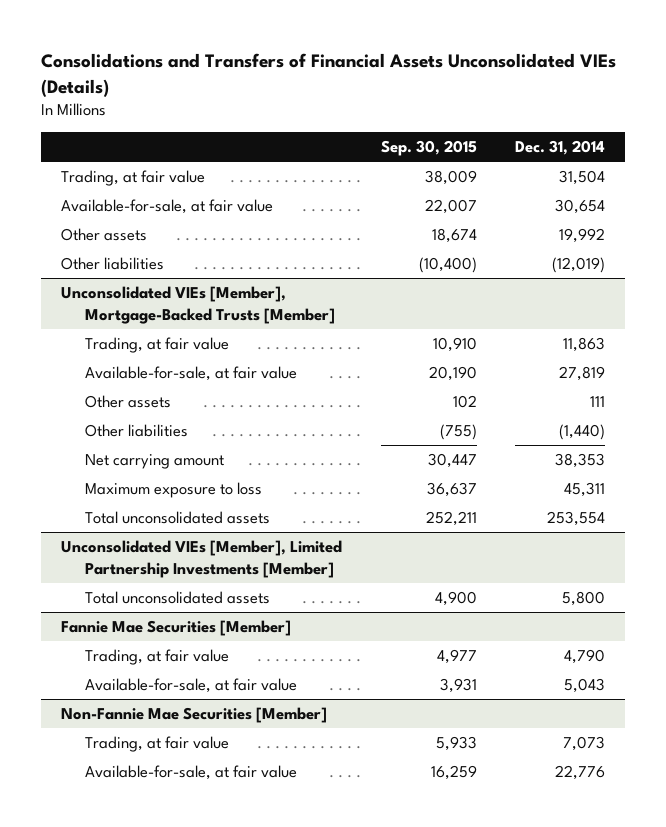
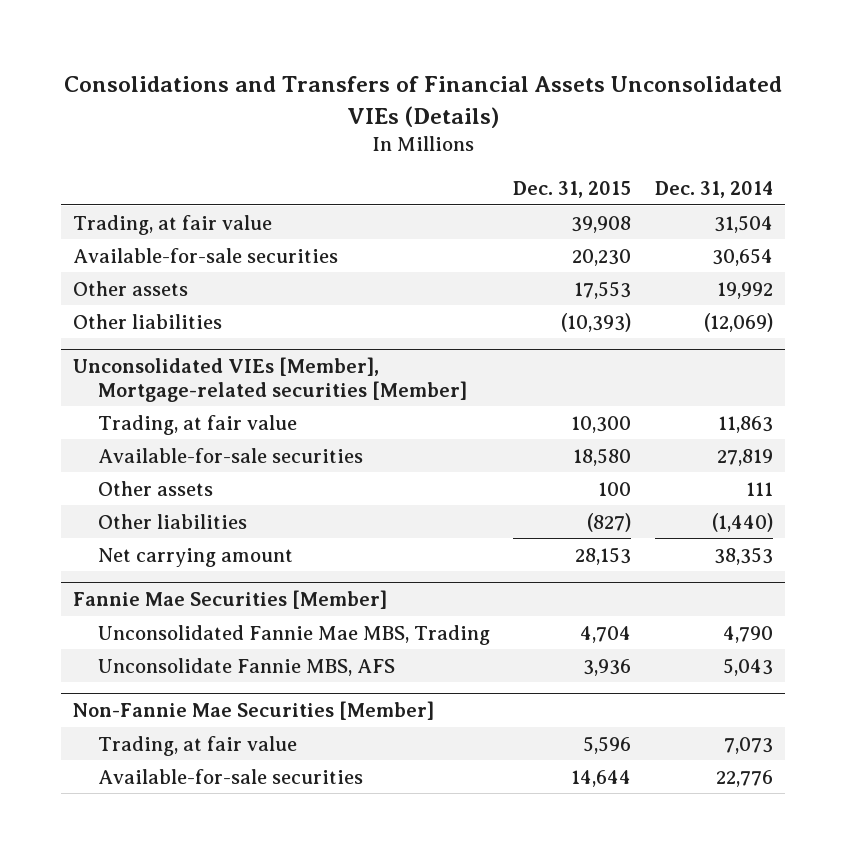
- | Sep. 30, 2015 | Dec. 31, 2014
+ | Dec. 31, 2015 | Dec. 31, 2014
- Available-for-sale, at fair value | 22,007 | 30,654
+ Available-for-sale securities | 20,230 | 30,654
- Other liabilities | (10,400) | (12,019)
- Unconsolidated VIEs [Member], Mortgage-Backed Trusts [Member]
+ Other liabilities | (10,393) | (12,069)
+ Unconsolidated VIEs [Member], Mortgage-related securities [Member]
- Available-for-sale, at fair value | 20,190 | 27,819
+ Available-for-sale securities | 18,580 | 27,819
- Maximum exposure to loss | 36,637 | 45,311
- Total unconsolidated assets | 252,211 | 253,554
- Unconsolidated VIEs [Member], Limited Partnership Investments [Member]
- Total unconsolidated assets | 4,900 | 5,800
@ Fannie Mae Securities [Member]
- Trading, at fair value | 4,977 | 4,790
- Available-for-sale, at fair value | 3,931 | 5,043
+ Unconsolidated Fannie Mae MBS, Trading | 4,704 | 4,790
+ Unconsolidate Fannie MBS, AFS | 3,936 | 5,043
@ Non-Fannie Mae Securities [Member]
- Available-for-sale, at fair value | 16,259 | 22,776
+ Available-for-sale securities | 14,644 | 22,776

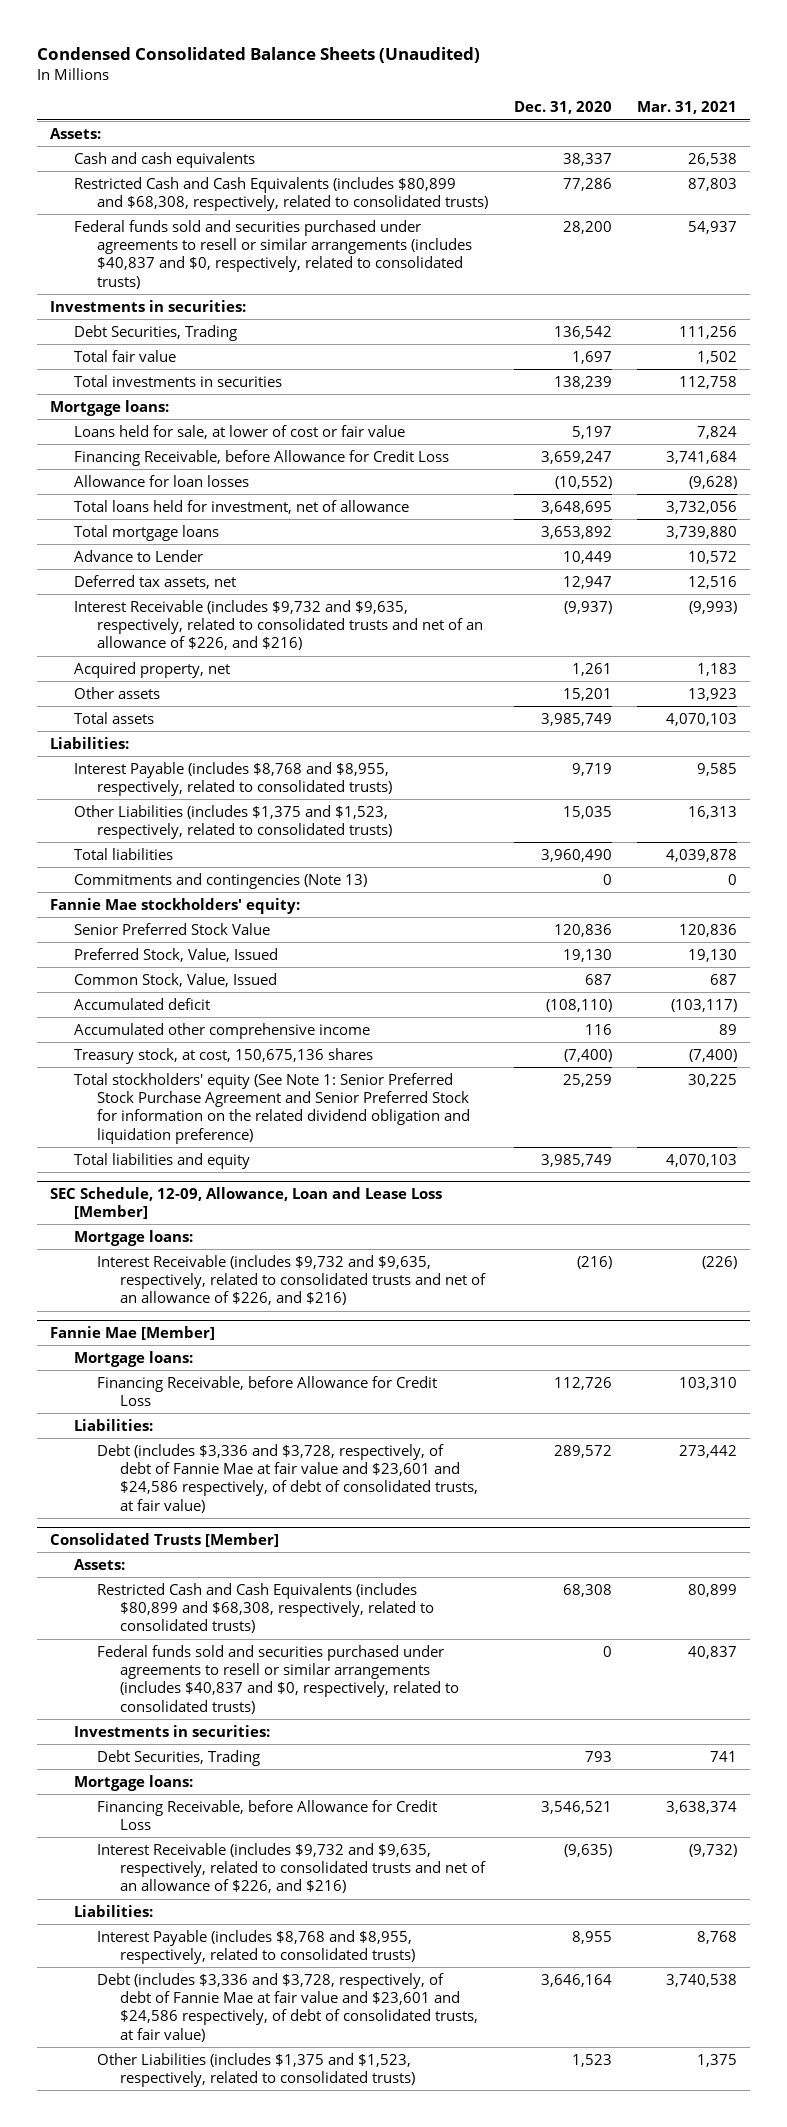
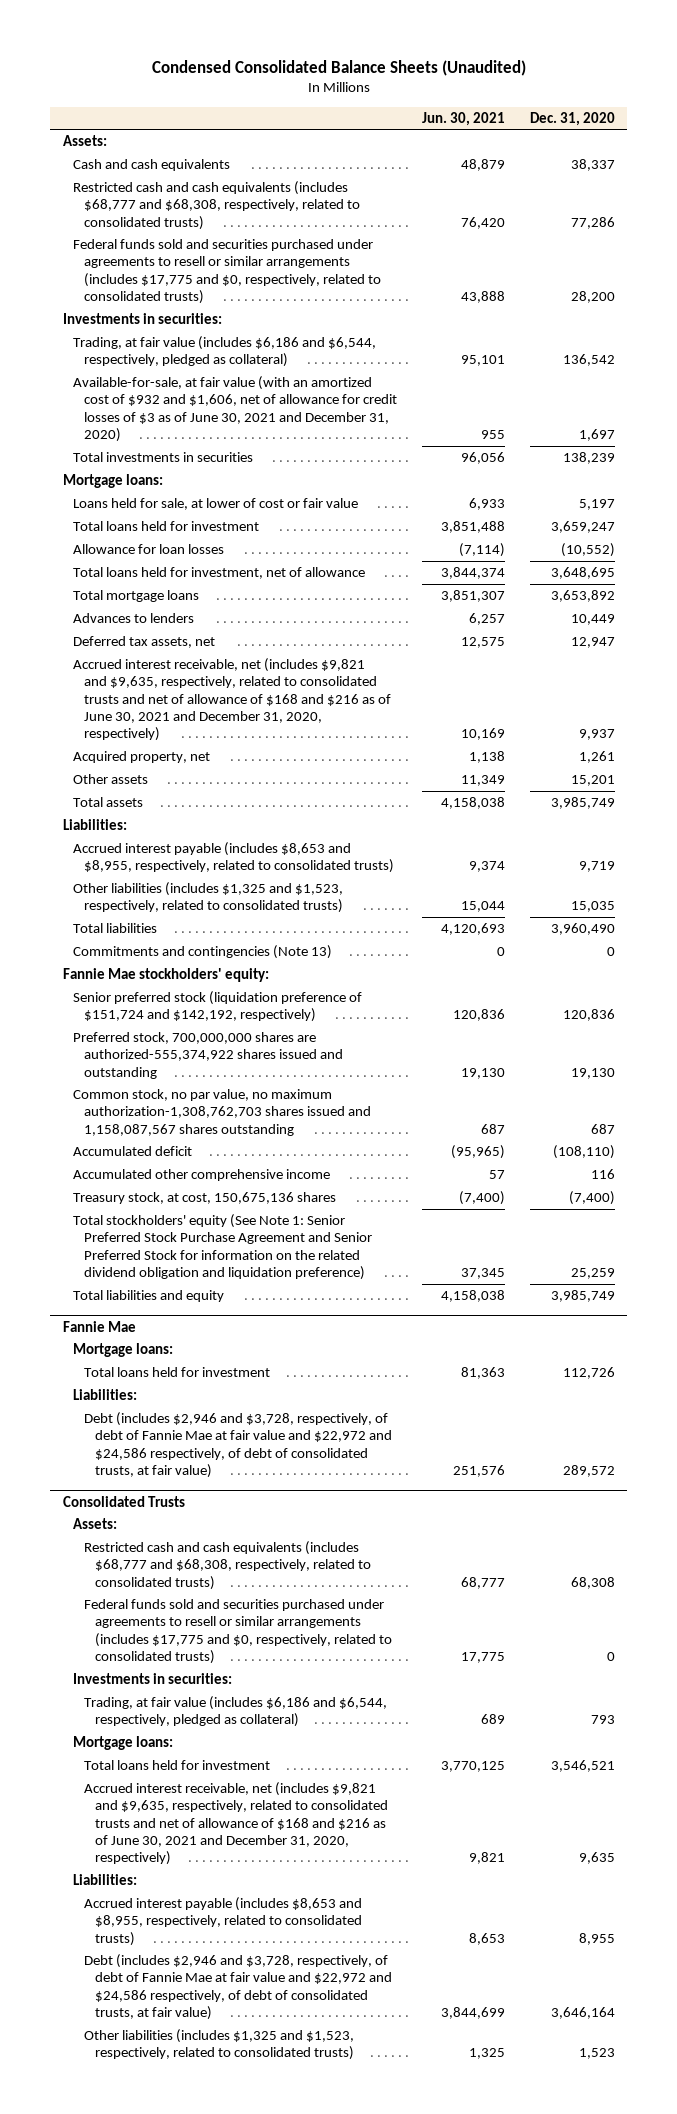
- | Dec. 31, 2020 | Mar. 31, 2021
+ | Jun. 30, 2021 | Dec. 31, 2020
- Restricted Cash and Cash Equivalents (includes $80,899 and $68,308, respectively, related to consolidated trusts) | 77,286 | 87,803
- Federal funds sold and securities purchased under agreements to resell or similar arrangements (includes $40,837 and $0, respectively, related to consolidated trusts) | 28,200 | 54,937
+ Restricted cash and cash equivalents (includes $68,777 and $68,308, respectively, related to consolidated trusts) | 76,420 | 77,286
+ Federal funds sold and securities purchased under agreements to resell or similar arrangements (includes $17,775 and $0, respectively, related to consolidated trusts) | 43,888 | 28,200
- Debt Securities, Trading | 136,542 | 111,256
- Total fair value | 1,697 | 1,502
+ Trading, at fair value (includes $6,186 and $6,544, respectively, pledged as collateral) | 95,101 | 136,542
+ Available-for-sale, at fair value (with an amortized cost of $932 and $1,606, net of allowance for credit losses of $3 as of June 30, 2021 and December 31, 2020) | 955 | 1,697
- Financing Receivable, before Allowance for Credit Loss | 3,659,247 | 3,741,684
+ Total loans held for investment | 3,851,488 | 3,659,247
- Advance to Lender | 10,449 | 10,572
+ Advances to lenders | 6,257 | 10,449
- Interest Receivable (includes $9,732 and $9,635, respectively, related to consolidated trusts and net of an allowance of $226, and $216) | (9,937) | (9,993)
+ Accrued interest receivable, net (includes $9,821 and $9,635, respectively, related to consolidated trusts and net of allowance of $168 and $216 as of June 30, 2021 and December 31, 2020, respectively) | 10,169 | 9,937
- Interest Payable (includes $8,768 and $8,955, respectively, related to consolidated trusts) | 9,719 | 9,585
- Other Liabilities (includes $1,375 and $1,523, respectively, related to consolidated trusts) | 15,035 | 16,313
+ Accrued interest payable (includes $8,653 and $8,955, respectively, related to consolidated trusts) | 9,374 | 9,719
+ Other liabilities (includes $1,325 and $1,523, respectively, related to consolidated trusts) | 15,044 | 15,035
- Senior Preferred Stock Value | 120,836 | 120,836
- Preferred Stock, Value, Issued | 19,130 | 19,130
- Common Stock, Value, Issued | 687 | 687
+ Senior preferred stock (liquidation preference of $151,724 and $142,192, respectively) | 120,836 | 120,836
+ Preferred stock, 700,000,000 shares are authorized-555,374,922 shares issued and outstanding | 19,130 | 19,130
+ Common stock, no par value, no maximum authorization-1,308,762,703 shares issued and 1,158,087,567 shares outstanding | 687 | 687
- SEC Schedule, 12-09, Allowance, Loan and Lease Loss [Member]
- Mortgage loans:
- Interest Receivable (includes $9,732 and $9,635, respectively, related to consolidated trusts and net of an allowance of $226, and $216) | (216) | (226)
- Fannie Mae [Member]
+ Fannie Mae
- Financing Receivable, before Allowance for Credit Loss | 112,726 | 103,310
+ Total loans held for investment | 81,363 | 112,726
- Debt (includes $3,336 and $3,728, respectively, of debt of Fannie Mae at fair value and $23,601 and $24,586 respectively, of debt of consolidated trusts, at fair value) | 289,572 | 273,442
- Consolidated Trusts [Member]
+ Debt (includes $2,946 and $3,728, respectively, of debt of Fannie Mae at fair value and $22,972 and $24,586 respectively, of debt of consolidated trusts, at fair value) | 251,576 | 289,572
+ Consolidated Trusts
- Restricted Cash and Cash Equivalents (includes $80,899 and $68,308, respectively, related to consolidated trusts) | 68,308 | 80,899
- Federal funds sold and securities purchased under agreements to resell or similar arrangements (includes $40,837 and $0, respectively, related to consolidated trusts) | 0 | 40,837
+ Restricted cash and cash equivalents (includes $68,777 and $68,308, respectively, related to consolidated trusts) | 68,777 | 68,308
+ Federal funds sold and securities purchased under agreements to resell or similar arrangements (includes $17,775 and $0, respectively, related to consolidated trusts) | 17,775 | 0
- Debt Securities, Trading | 793 | 741
+ Trading, at fair value (includes $6,186 and $6,544, respectively, pledged as collateral) | 689 | 793
- Financing Receivable, before Allowance for Credit Loss | 3,546,521 | 3,638,374
- Interest Receivable (includes $9,732 and $9,635, respectively, related to consolidated trusts and net of an allowance of $226, and $216) | (9,635) | (9,732)
+ Total loans held for investment | 3,770,125 | 3,546,521
+ Accrued interest receivable, net (includes $9,821 and $9,635, respectively, related to consolidated trusts and net of allowance of $168 and $216 as of June 30, 2021 and December 31, 2020, respectively) | 9,821 | 9,635
- Interest Payable (includes $8,768 and $8,955, respectively, related to consolidated trusts) | 8,955 | 8,768
- Debt (includes $3,336 and $3,728, respectively, of debt of Fannie Mae at fair value and $23,601 and $24,586 respectively, of debt of consolidated trusts, at fair value) | 3,646,164 | 3,740,538
- Other Liabilities (includes $1,375 and $1,523, respectively, related to consolidated trusts) | 1,523 | 1,375
+ Accrued interest payable (includes $8,653 and $8,955, respectively, related to consolidated trusts) | 8,653 | 8,955
+ Debt (includes $2,946 and $3,728, respectively, of debt of Fannie Mae at fair value and $22,972 and $24,586 respectively, of debt of consolidated trusts, at fair value) | 3,844,699 | 3,646,164
+ Other liabilities (includes $1,325 and $1,523, respectively, related to consolidated trusts) | 1,325 | 1,523

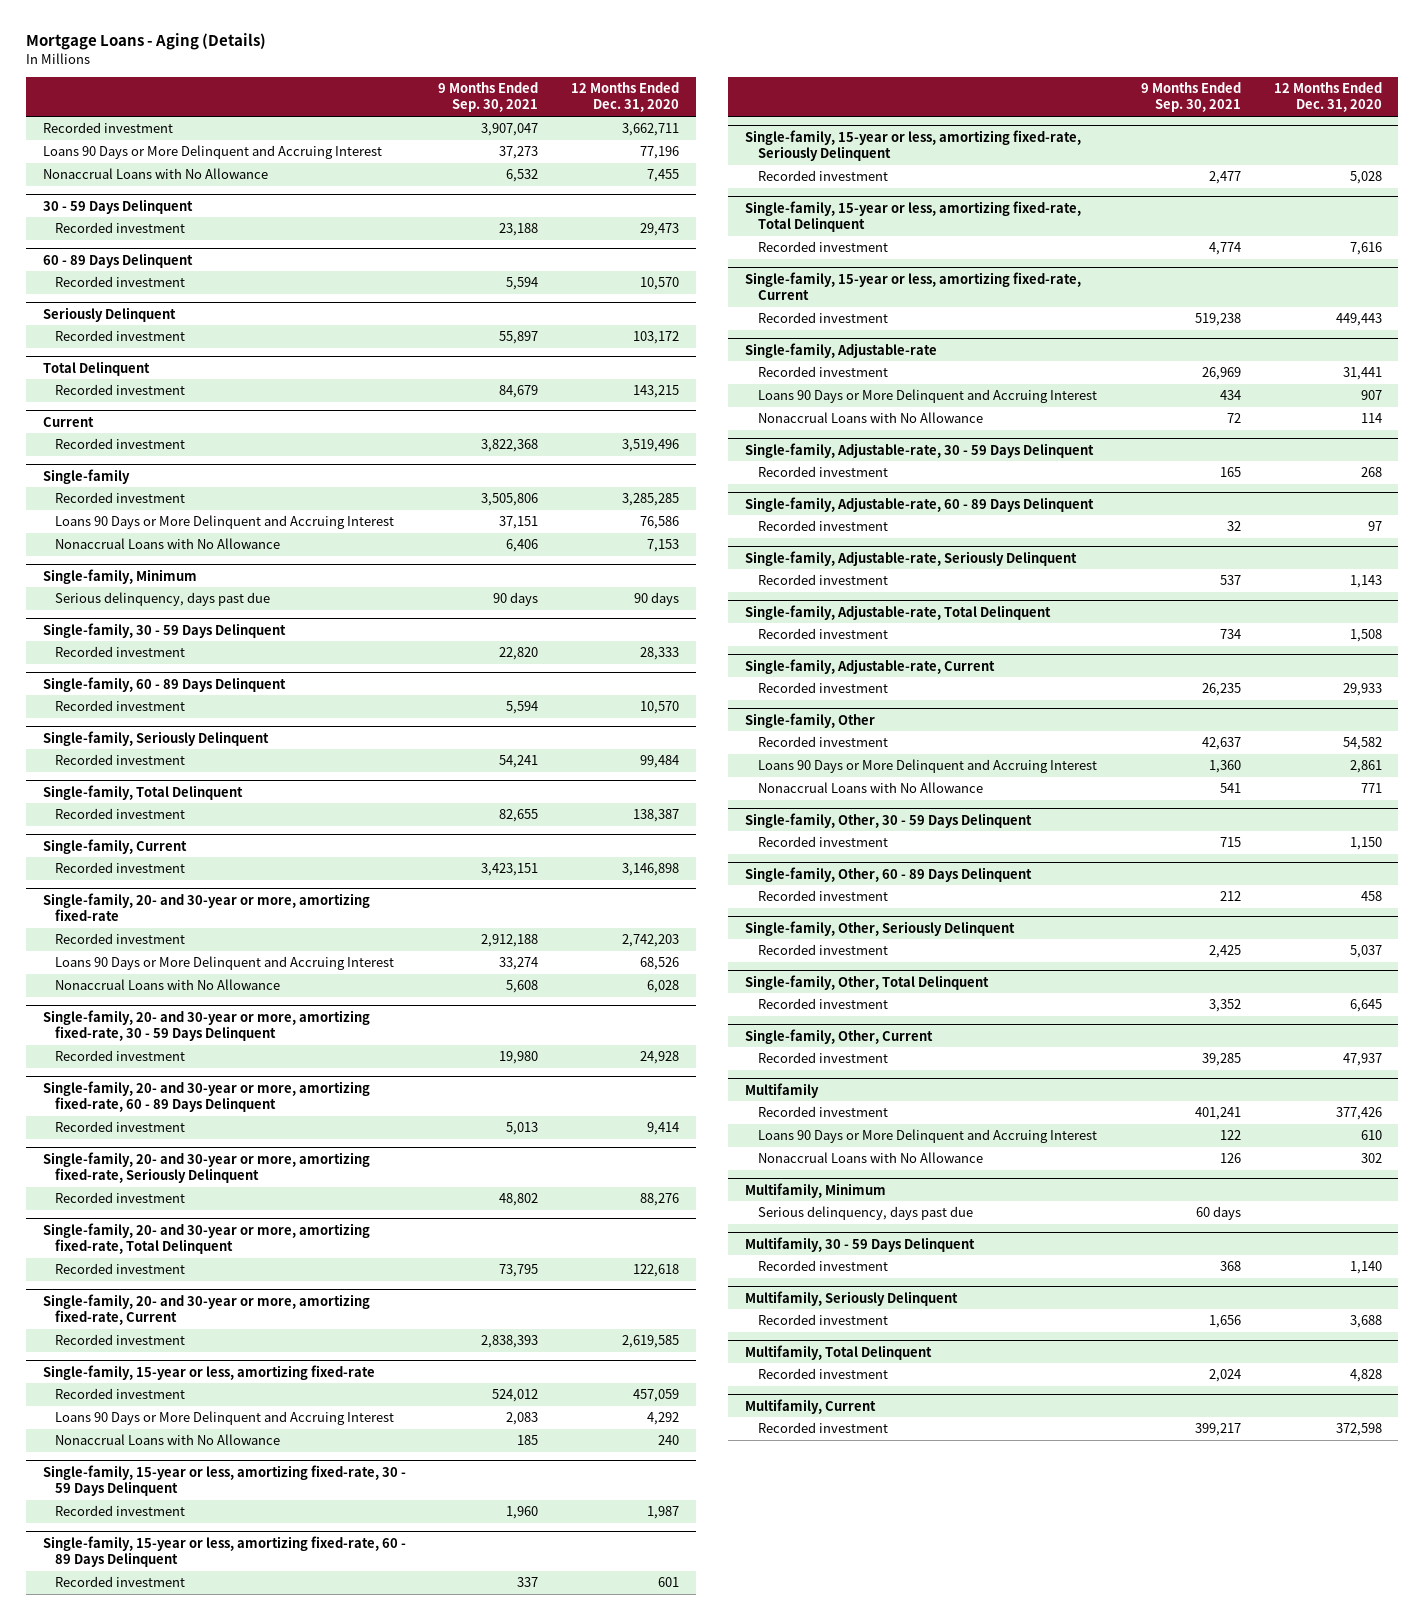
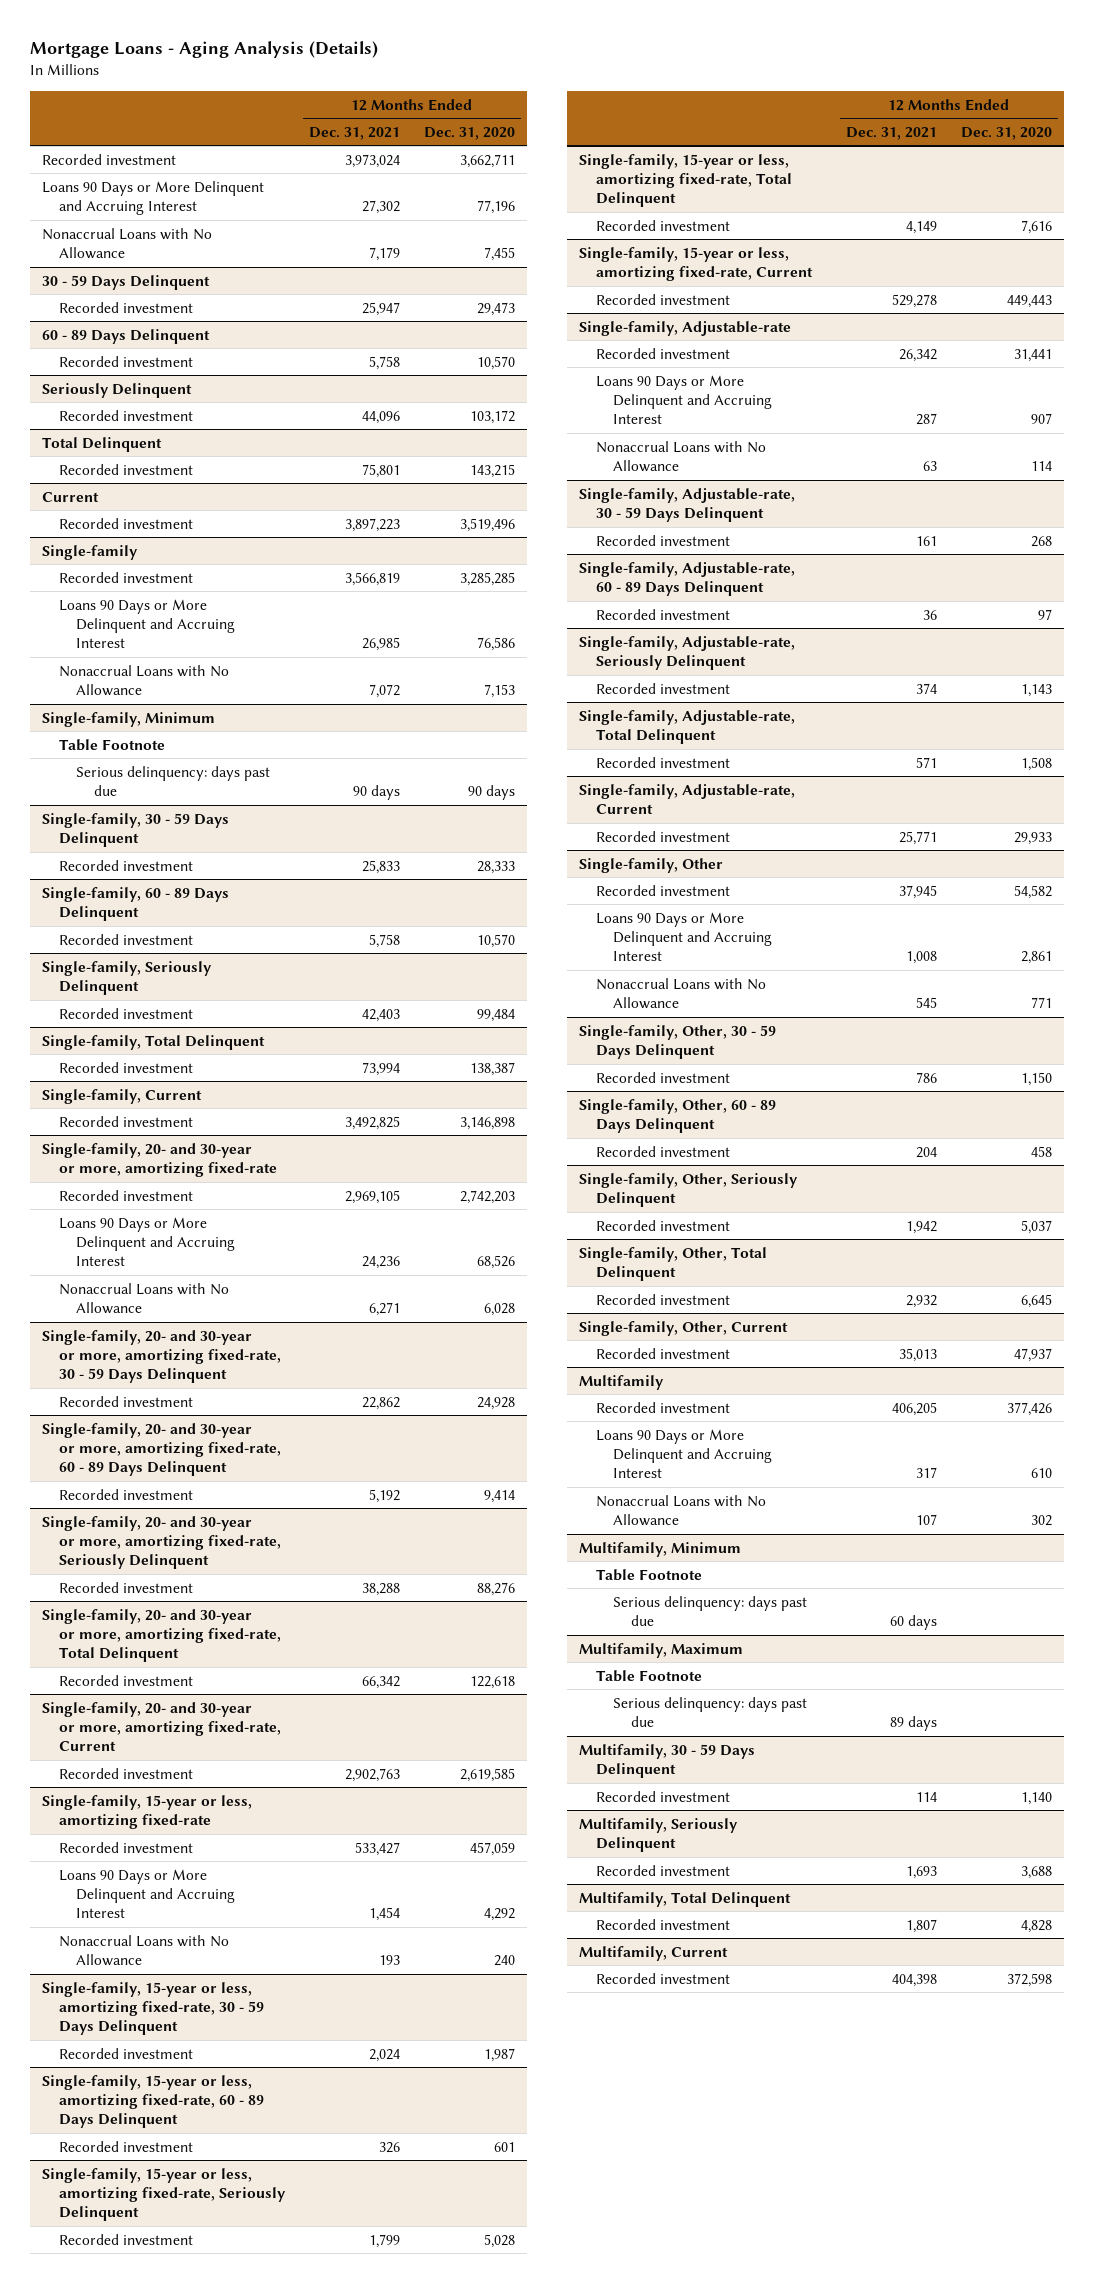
- Mortgage Loans - Aging (Details)
+ Mortgage Loans - Aging Analysis (Details)
- | 9 Months Ended Sep. 30, 2021 | 12 Months Ended Dec. 31, 2020
+ | 12 Months Ended Dec. 31, 2021 | 12 Months Ended Dec. 31, 2020
@ Single-family, Minimum
- Serious delinquency, days past due | 90 days | 90 days
+ Table Footnote
+ Serious delinquency: days past due | 90 days | 90 days
@ Multifamily, Minimum
- Serious delinquency, days past due | 60 days |
+ Table Footnote
+ Serious delinquency: days past due | 60 days |
+ Multifamily, Maximum
+ Table Footnote
+ Serious delinquency: days past due | 89 days |

